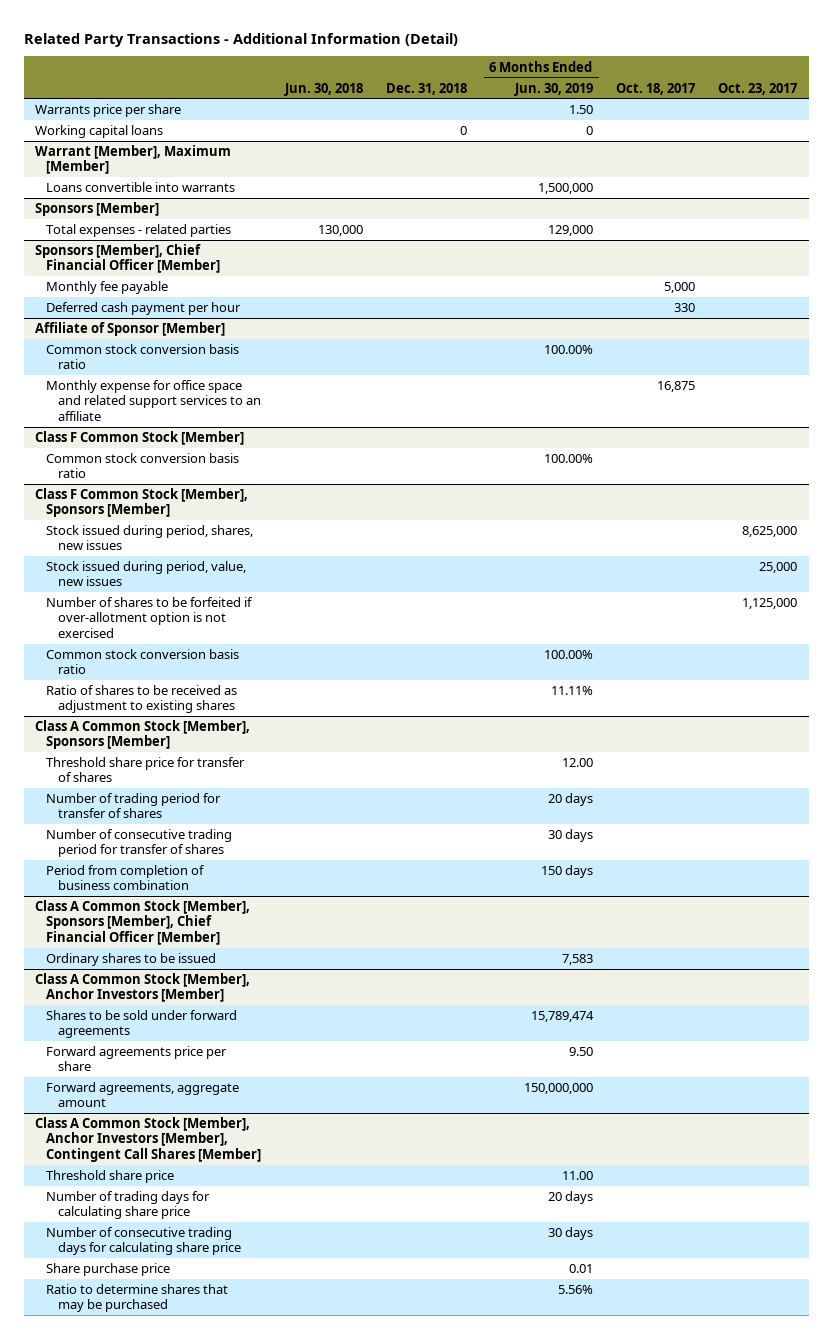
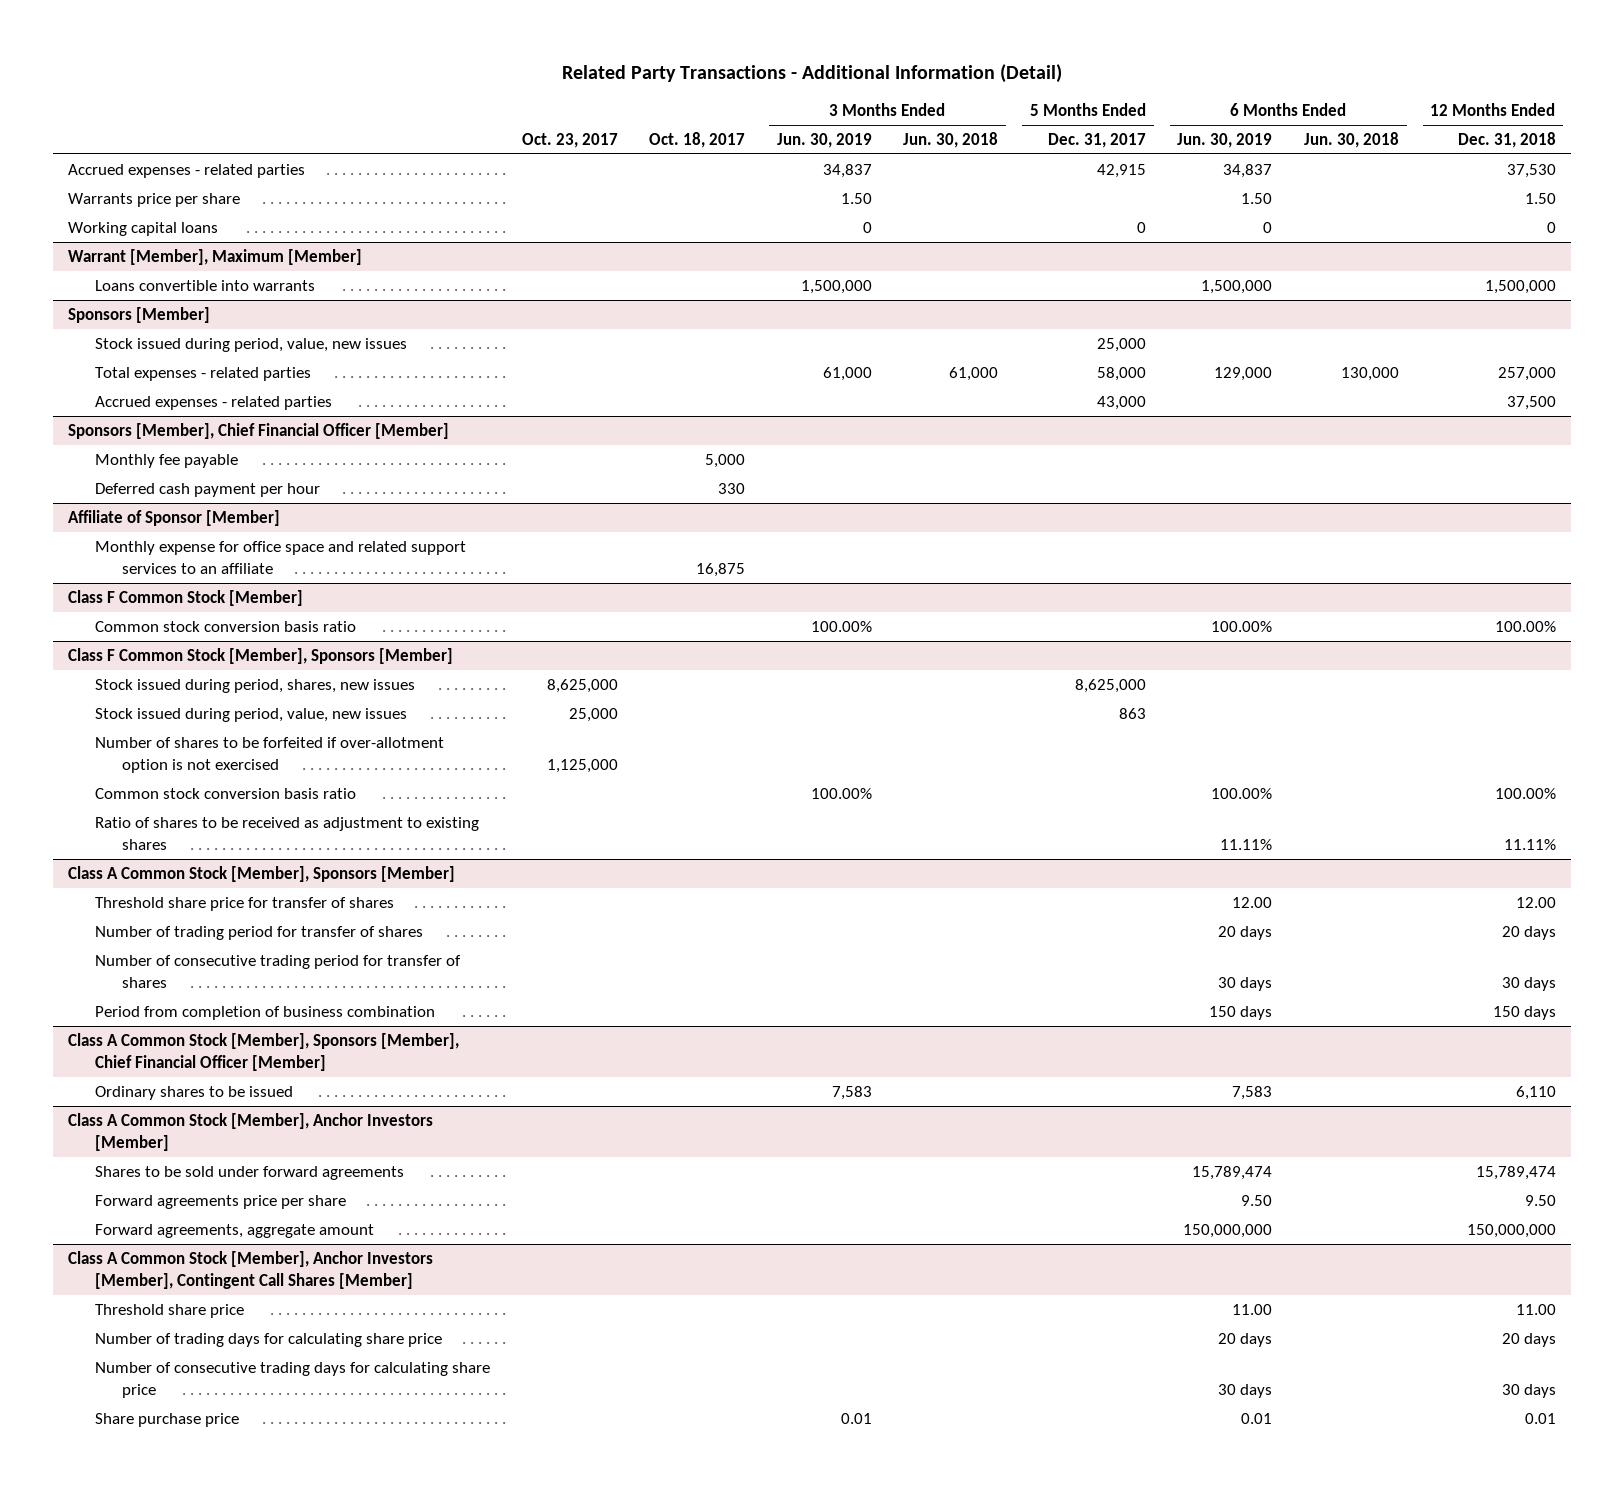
- | Jun. 30, 2018 | Dec. 31, 2018 | 6 Months Ended Jun. 30, 2019 | Oct. 18, 2017 | Oct. 23, 2017
+ | Oct. 23, 2017 | Oct. 18, 2017 | 3 Months Ended Jun. 30, 2019 | 3 Months Ended Jun. 30, 2018 | 5 Months Ended Dec. 31, 2017 | 6 Months Ended Jun. 30, 2019 | 6 Months Ended Jun. 30, 2018 | 12 Months Ended Dec. 31, 2018
+ Accrued expenses - related parties | | | 34,837 | | 42,915 | 34,837 | | 37,530
@ Sponsors [Member]
+ Stock issued during period, value, new issues | | | | | 25,000 | | |
+ Accrued expenses - related parties | | | | | 43,000 | | | 37,500
@ Affiliate of Sponsor [Member]
- Common stock conversion basis ratio | | | 100.00% | |
@ Class A Common Stock [Member], Anchor Investors [Member], Contingent Call Shares [Member]
- Ratio to determine shares that may be purchased | | | 5.56% | |

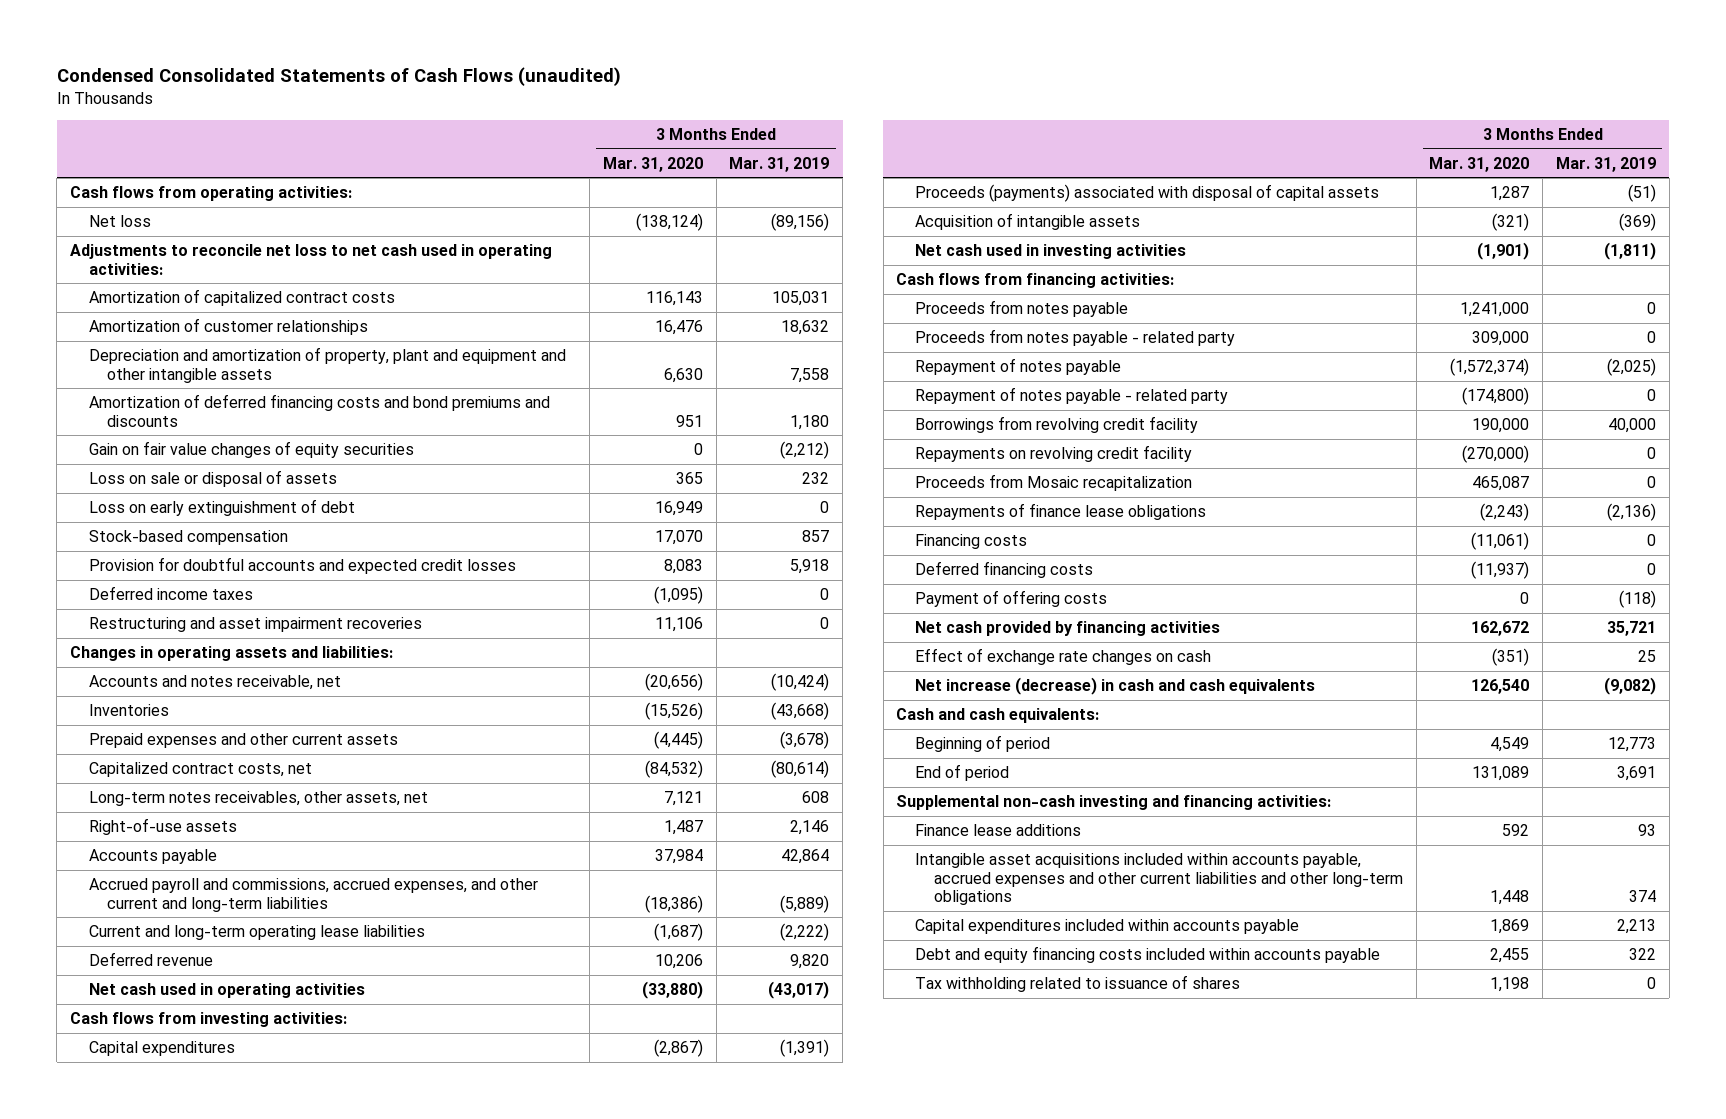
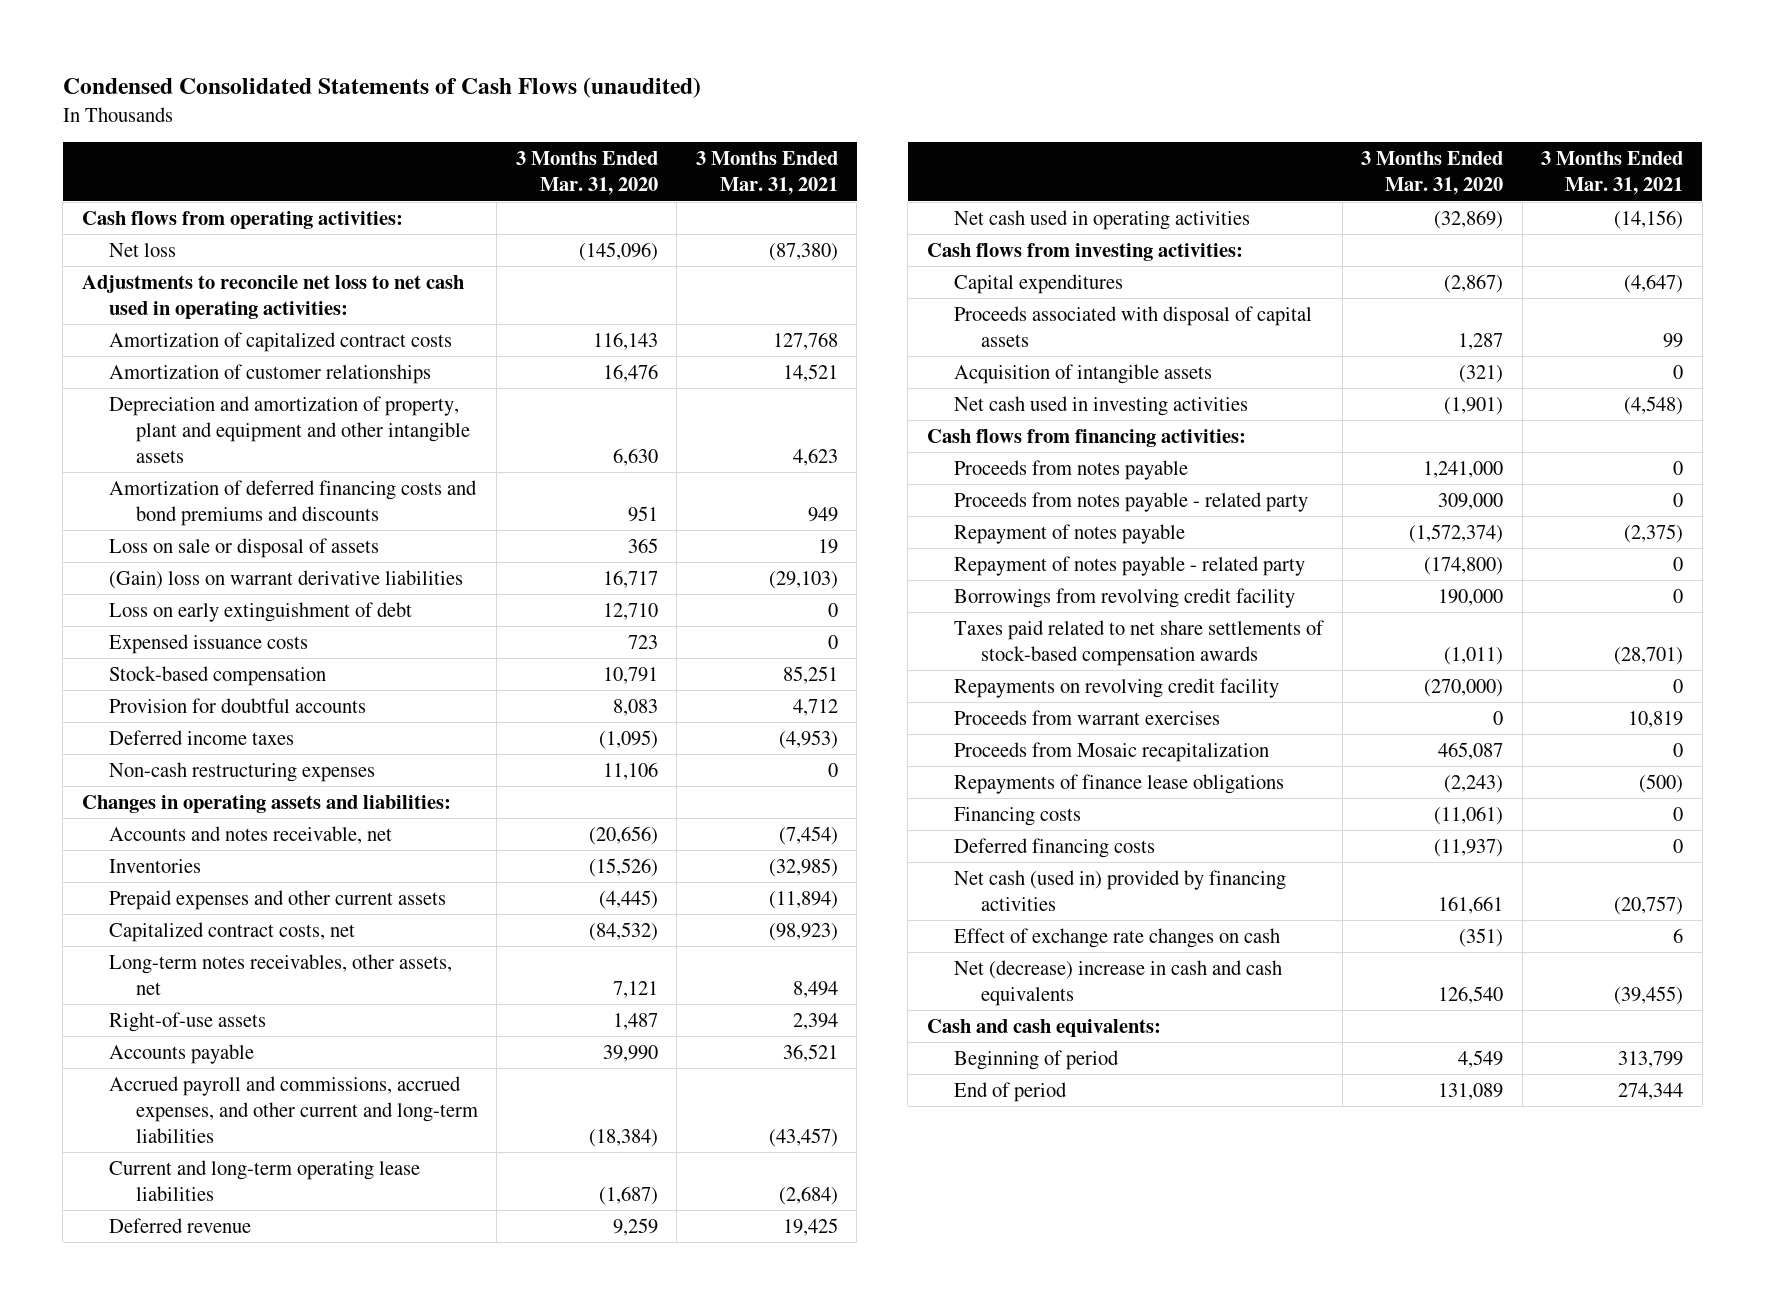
- | 3 Months Ended Mar. 31, 2020 | 3 Months Ended Mar. 31, 2019
+ | 3 Months Ended Mar. 31, 2020 | 3 Months Ended Mar. 31, 2021
- Net loss | (138,124) | (89,156)
+ Net loss | (145,096) | (87,380)
- Gain on fair value changes of equity securities | 0 | (2,212)
- Loss on early extinguishment of debt | 16,949 | 0
- Stock-based compensation | 17,070 | 857
- Provision for doubtful accounts and expected credit losses | 8,083 | 5,918
+ (Gain) loss on warrant derivative liabilities | 16,717 | (29,103)
+ Loss on early extinguishment of debt | 12,710 | 0
+ Expensed issuance costs | 723 | 0
+ Stock-based compensation | 10,791 | 85,251
+ Provision for doubtful accounts | 8,083 | 4,712
- Restructuring and asset impairment recoveries | 11,106 | 0
+ Non-cash restructuring expenses | 11,106 | 0
- Accounts payable | 37,984 | 42,864
- Accrued payroll and commissions, accrued expenses, and other current and long-term liabilities | (18,386) | (5,889)
+ Accounts payable | 39,990 | 36,521
+ Accrued payroll and commissions, accrued expenses, and other current and long-term liabilities | (18,384) | (43,457)
- Deferred revenue | 10,206 | 9,820
- Net cash used in operating activities | (33,880) | (43,017)
+ Deferred revenue | 9,259 | 19,425
+ Net cash used in operating activities | (32,869) | (14,156)
- Proceeds (payments) associated with disposal of capital assets | 1,287 | (51)
+ Proceeds associated with disposal of capital assets | 1,287 | 99
+ Taxes paid related to net share settlements of stock-based compensation awards | (1,011) | (28,701)
+ Proceeds from warrant exercises | 0 | 10,819
- Payment of offering costs | 0 | (118)
- Net cash provided by financing activities | 162,672 | 35,721
+ Net cash (used in) provided by financing activities | 161,661 | (20,757)
- Net increase (decrease) in cash and cash equivalents | 126,540 | (9,082)
+ Net (decrease) increase in cash and cash equivalents | 126,540 | (39,455)
- Supplemental non-cash investing and financing activities:
- Finance lease additions | 592 | 93
- Intangible asset acquisitions included within accounts payable, accrued expenses and other current liabilities and other long-term obligations | 1,448 | 374
- Capital expenditures included within accounts payable | 1,869 | 2,213
- Debt and equity financing costs included within accounts payable | 2,455 | 322
- Tax withholding related to issuance of shares | 1,198 | 0

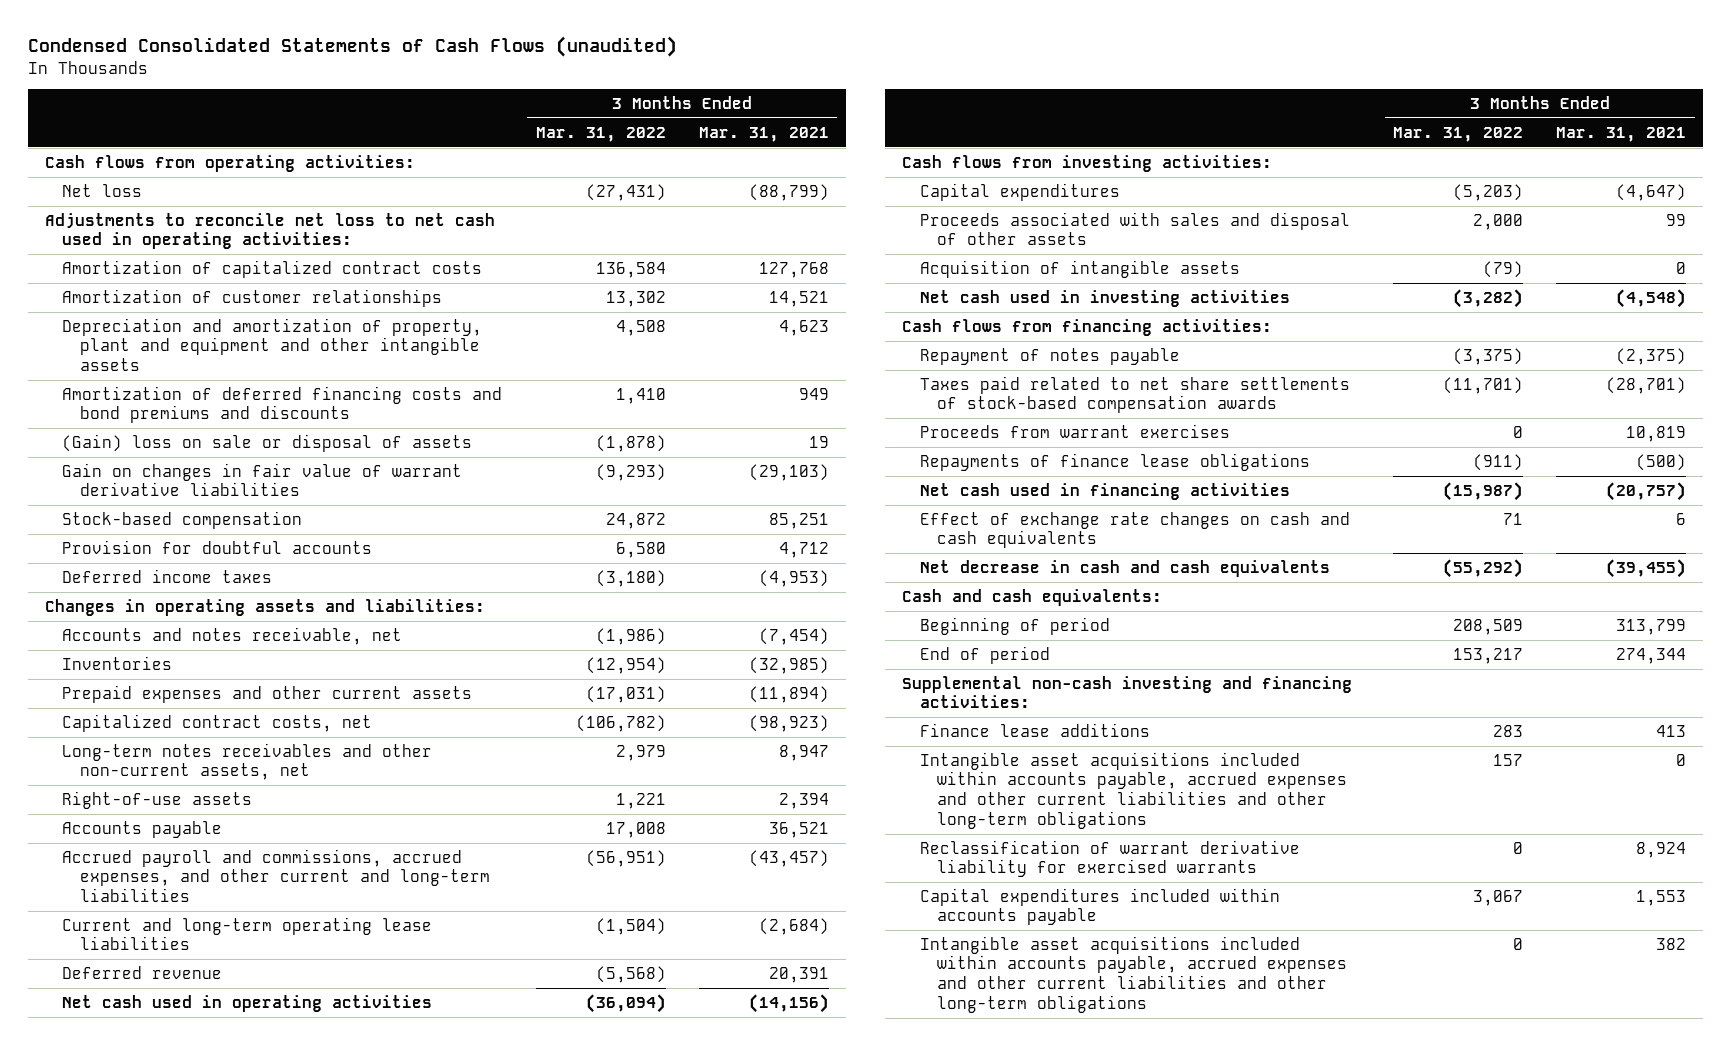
- | 3 Months Ended Mar. 31, 2020 | 3 Months Ended Mar. 31, 2021
+ | 3 Months Ended Mar. 31, 2022 | 3 Months Ended Mar. 31, 2021
- Net loss | (145,096) | (87,380)
+ Net loss | (27,431) | (88,799)
- Loss on sale or disposal of assets | 365 | 19
- (Gain) loss on warrant derivative liabilities | 16,717 | (29,103)
- Loss on early extinguishment of debt | 12,710 | 0
- Expensed issuance costs | 723 | 0
+ (Gain) loss on sale or disposal of assets | (1,878) | 19
+ Gain on changes in fair value of warrant derivative liabilities | (9,293) | (29,103)
- Non-cash restructuring expenses | 11,106 | 0
- Long-term notes receivables, other assets, net | 7,121 | 8,494
+ Long-term notes receivables and other non-current assets, net | 2,979 | 8,947
- Deferred revenue | 9,259 | 19,425
+ Deferred revenue | (5,568) | 20,391
- Proceeds associated with disposal of capital assets | 1,287 | 99
+ Proceeds associated with sales and disposal of other assets | 2,000 | 99
- Proceeds from notes payable | 1,241,000 | 0
- Proceeds from notes payable - related party | 309,000 | 0
- Repayment of notes payable - related party | (174,800) | 0
- Borrowings from revolving credit facility | 190,000 | 0
- Repayments on revolving credit facility | (270,000) | 0
- Proceeds from Mosaic recapitalization | 465,087 | 0
- Financing costs | (11,061) | 0
- Deferred financing costs | (11,937) | 0
- Net cash (used in) provided by financing activities | 161,661 | (20,757)
- Effect of exchange rate changes on cash | (351) | 6
- Net (decrease) increase in cash and cash equivalents | 126,540 | (39,455)
+ Net cash used in financing activities | (15,987) | (20,757)
+ Effect of exchange rate changes on cash and cash equivalents | 71 | 6
+ Net decrease in cash and cash equivalents | (55,292) | (39,455)
+ Supplemental non-cash investing and financing activities:
+ Finance lease additions | 283 | 413
+ Intangible asset acquisitions included within accounts payable, accrued expenses and other current liabilities and other long-term obligations | 157 | 0
+ Reclassification of warrant derivative liability for exercised warrants | 0 | 8,924
+ Capital expenditures included within accounts payable | 3,067 | 1,553
+ Intangible asset acquisitions included within accounts payable, accrued expenses and other current liabilities and other long-term obligations | 0 | 382

